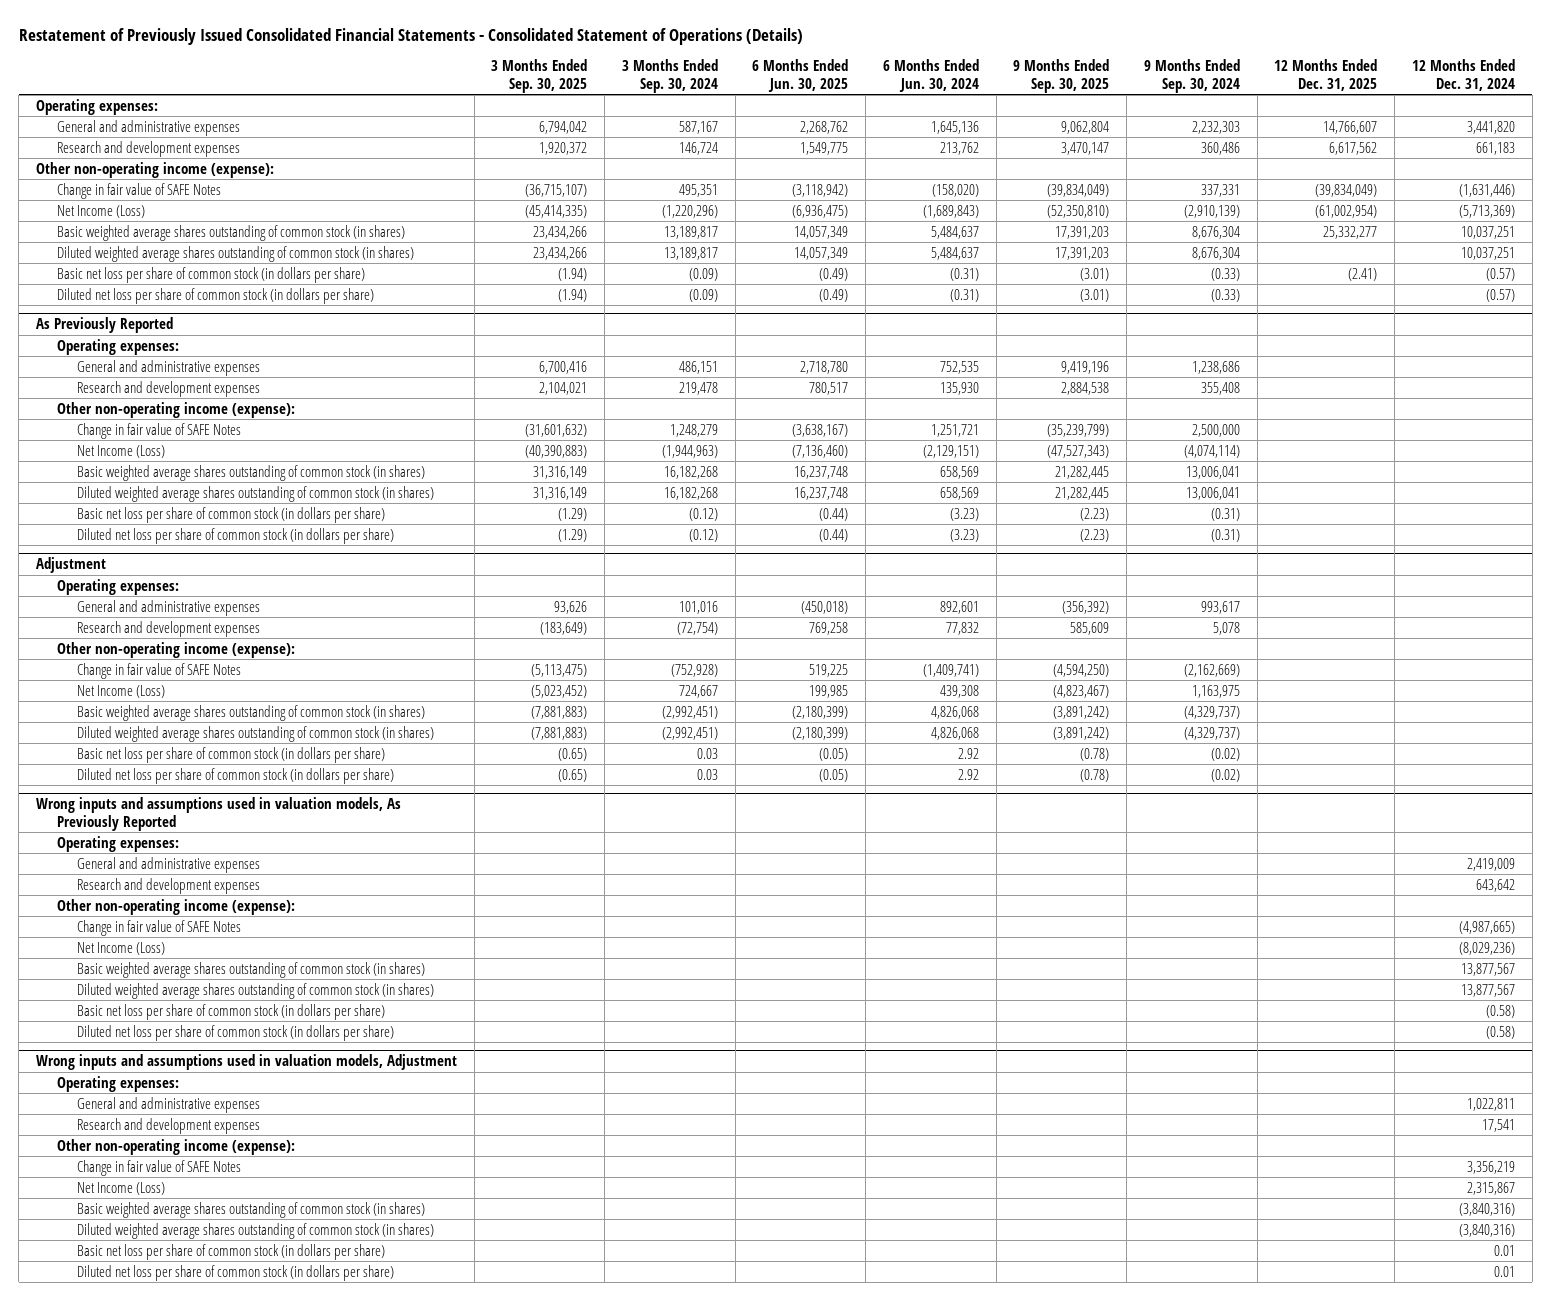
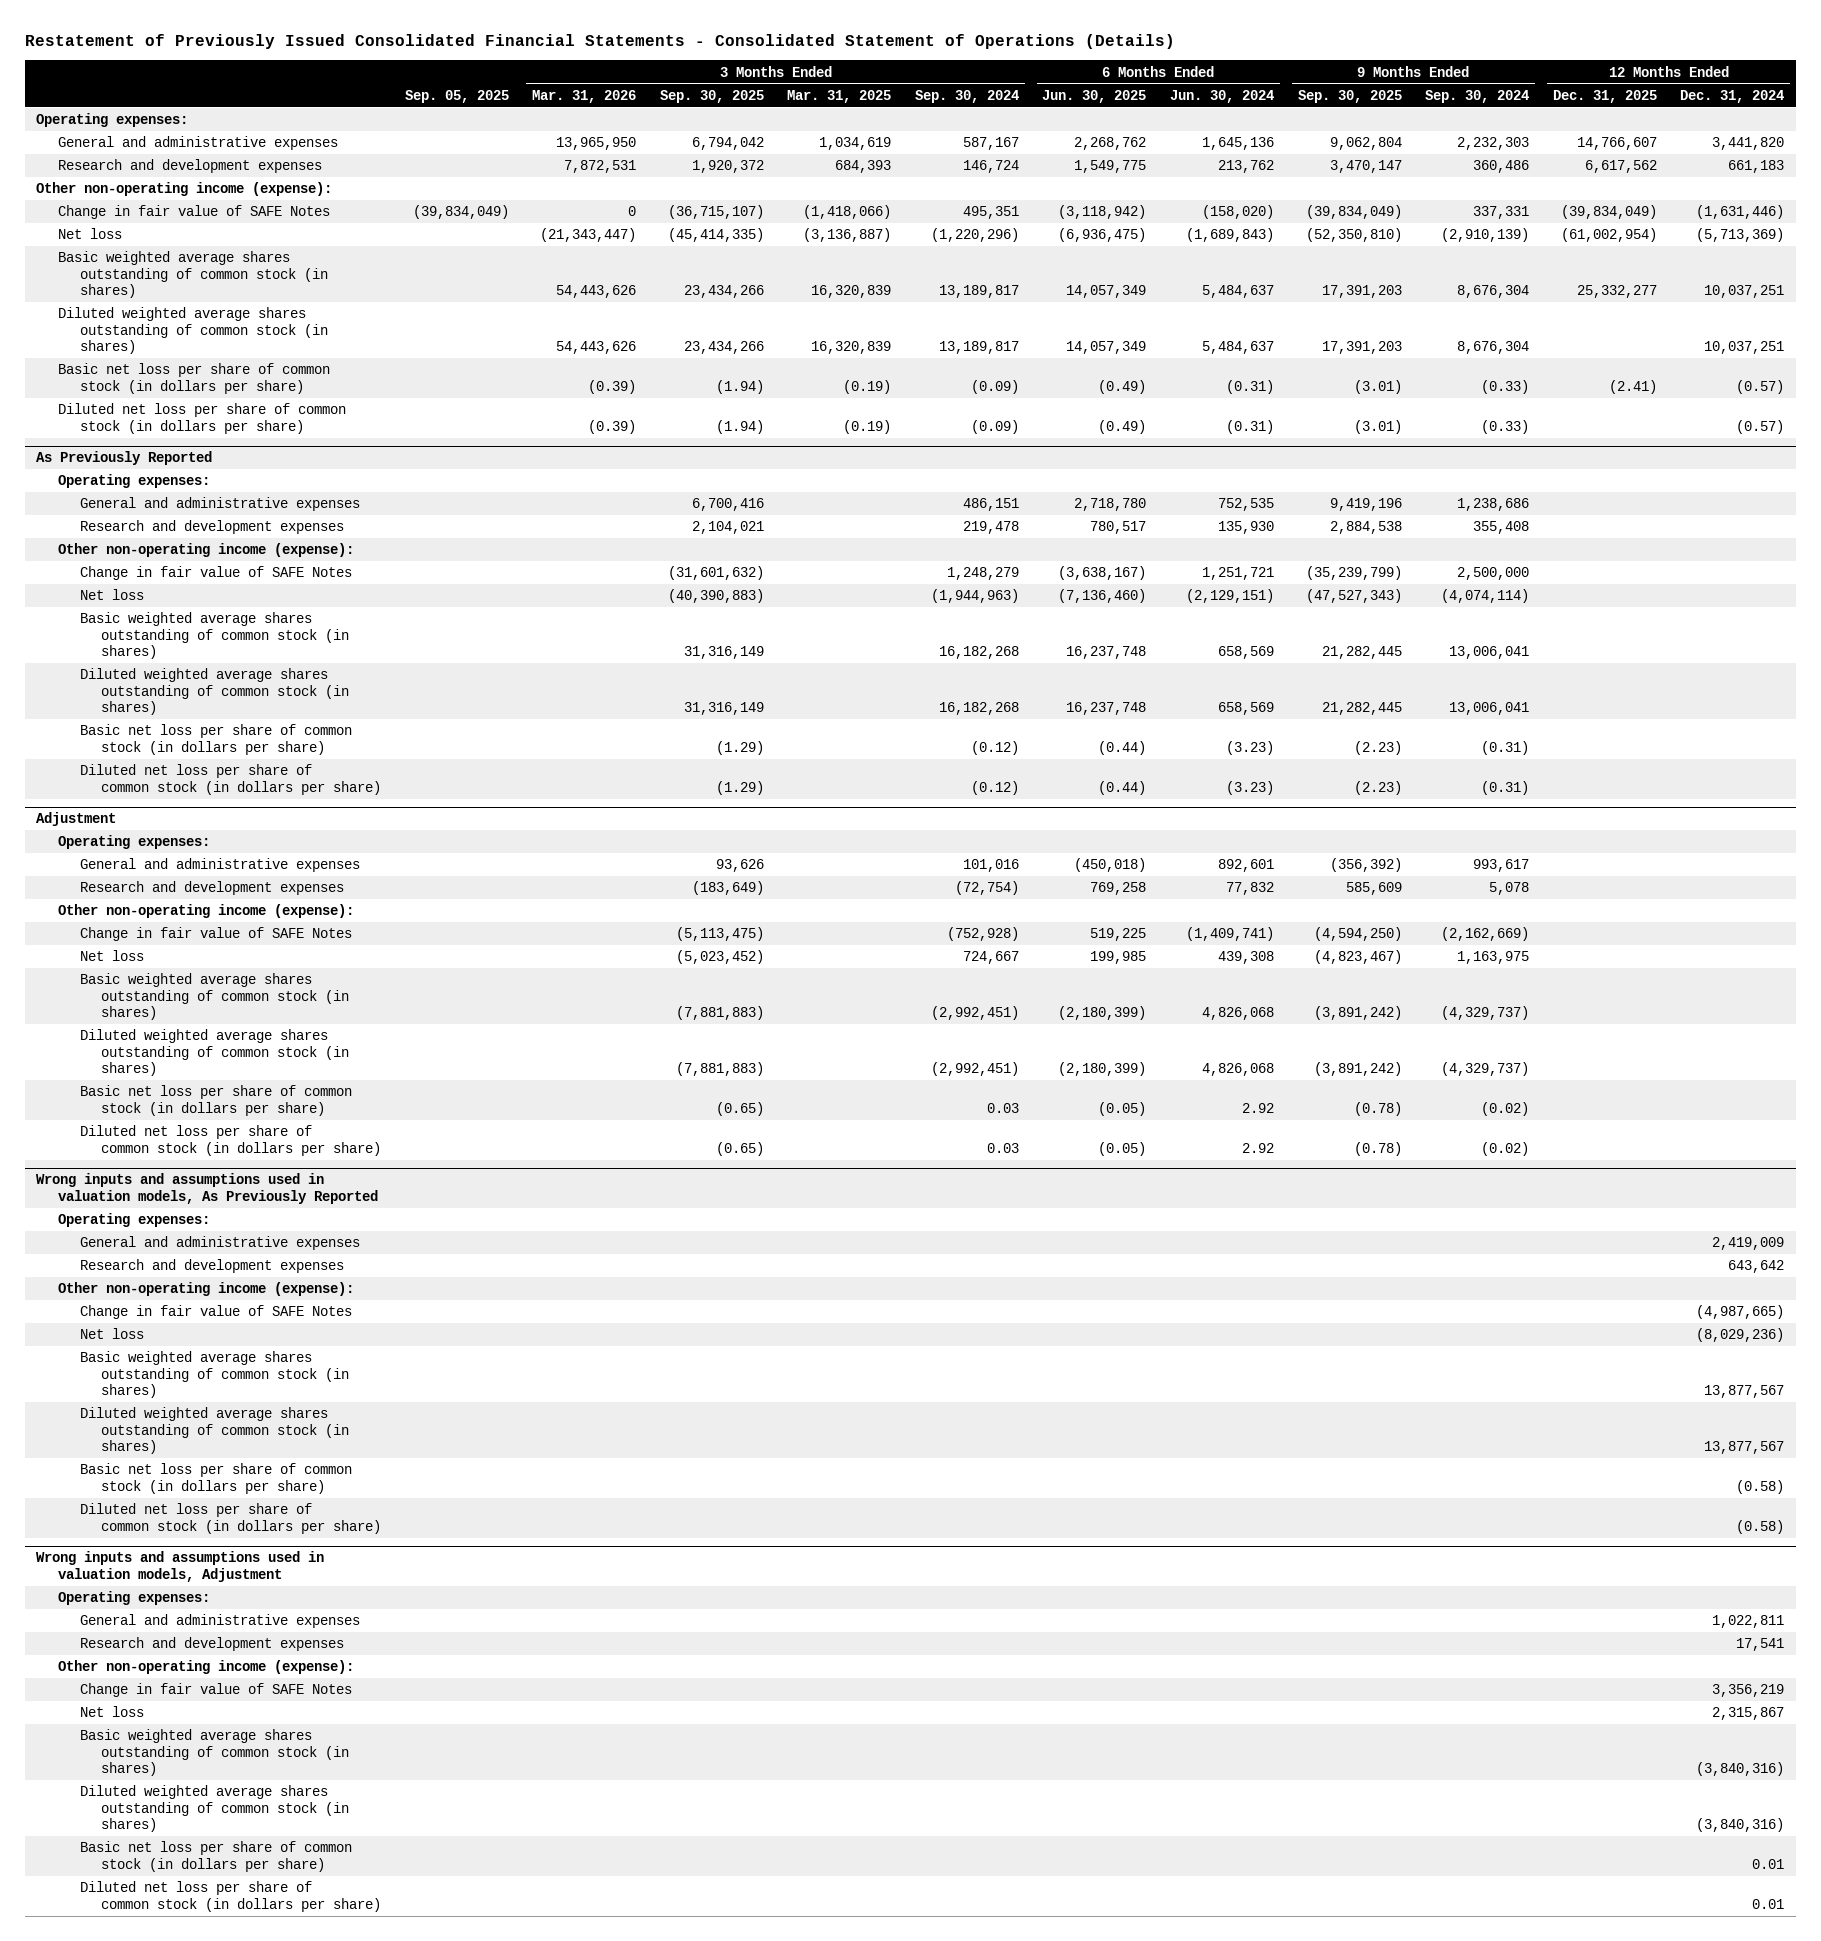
- | 3 Months Ended Sep. 30, 2025 | 3 Months Ended Sep. 30, 2024 | 6 Months Ended Jun. 30, 2025 | 6 Months Ended Jun. 30, 2024 | 9 Months Ended Sep. 30, 2025 | 9 Months Ended Sep. 30, 2024 | 12 Months Ended Dec. 31, 2025 | 12 Months Ended Dec. 31, 2024
+ | Sep. 05, 2025 | 3 Months Ended Mar. 31, 2026 | 3 Months Ended Sep. 30, 2025 | 3 Months Ended Mar. 31, 2025 | 3 Months Ended Sep. 30, 2024 | 6 Months Ended Jun. 30, 2025 | 6 Months Ended Jun. 30, 2024 | 9 Months Ended Sep. 30, 2025 | 9 Months Ended Sep. 30, 2024 | 12 Months Ended Dec. 31, 2025 | 12 Months Ended Dec. 31, 2024
- Net Income (Loss) | (45,414,335) | (1,220,296) | (6,936,475) | (1,689,843) | (52,350,810) | (2,910,139) | (61,002,954) | (5,713,369)
+ Net loss | | (21,343,447) | (45,414,335) | (3,136,887) | (1,220,296) | (6,936,475) | (1,689,843) | (52,350,810) | (2,910,139) | (61,002,954) | (5,713,369)
@ As Previously Reported
- Net Income (Loss) | (40,390,883) | (1,944,963) | (7,136,460) | (2,129,151) | (47,527,343) | (4,074,114) | |
+ Net loss | | | (40,390,883) | | (1,944,963) | (7,136,460) | (2,129,151) | (47,527,343) | (4,074,114) | |
@ Adjustment
- Net Income (Loss) | (5,023,452) | 724,667 | 199,985 | 439,308 | (4,823,467) | 1,163,975 | |
+ Net loss | | | (5,023,452) | | 724,667 | 199,985 | 439,308 | (4,823,467) | 1,163,975 | |
@ Wrong inputs and assumptions used in valuation models, As Previously Reported
- Net Income (Loss) | | | | | | | | (8,029,236)
+ Net loss | | | | | | | | | | | (8,029,236)
@ Wrong inputs and assumptions used in valuation models, Adjustment
- Net Income (Loss) | | | | | | | | 2,315,867
+ Net loss | | | | | | | | | | | 2,315,867

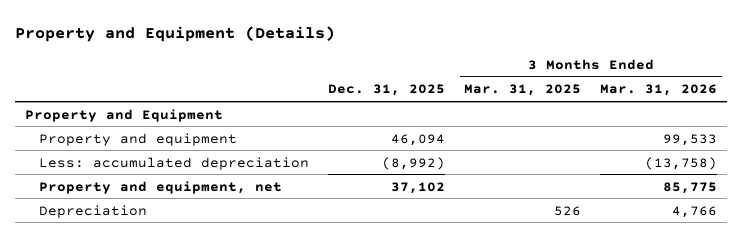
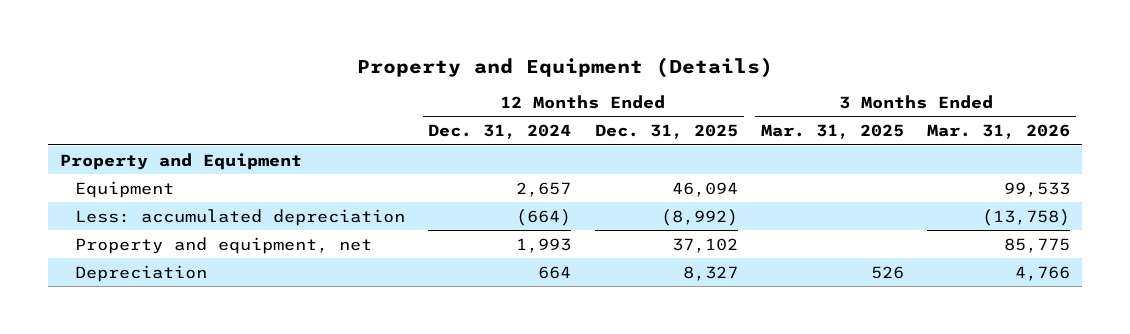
- | Dec. 31, 2025 | 3 Months Ended Mar. 31, 2025 | 3 Months Ended Mar. 31, 2026
+ | 12 Months Ended Dec. 31, 2024 | 12 Months Ended Dec. 31, 2025 | 3 Months Ended Mar. 31, 2025 | 3 Months Ended Mar. 31, 2026
- Property and equipment | 46,094 | | 99,533
+ Equipment | 2,657 | 46,094 | | 99,533

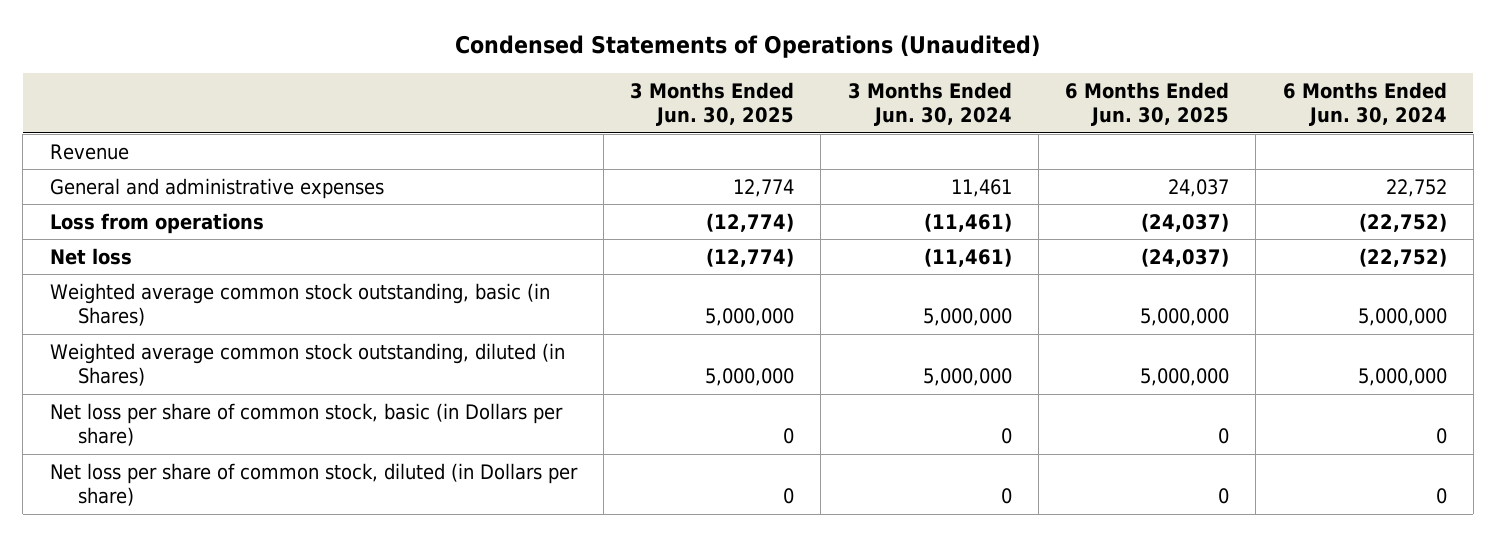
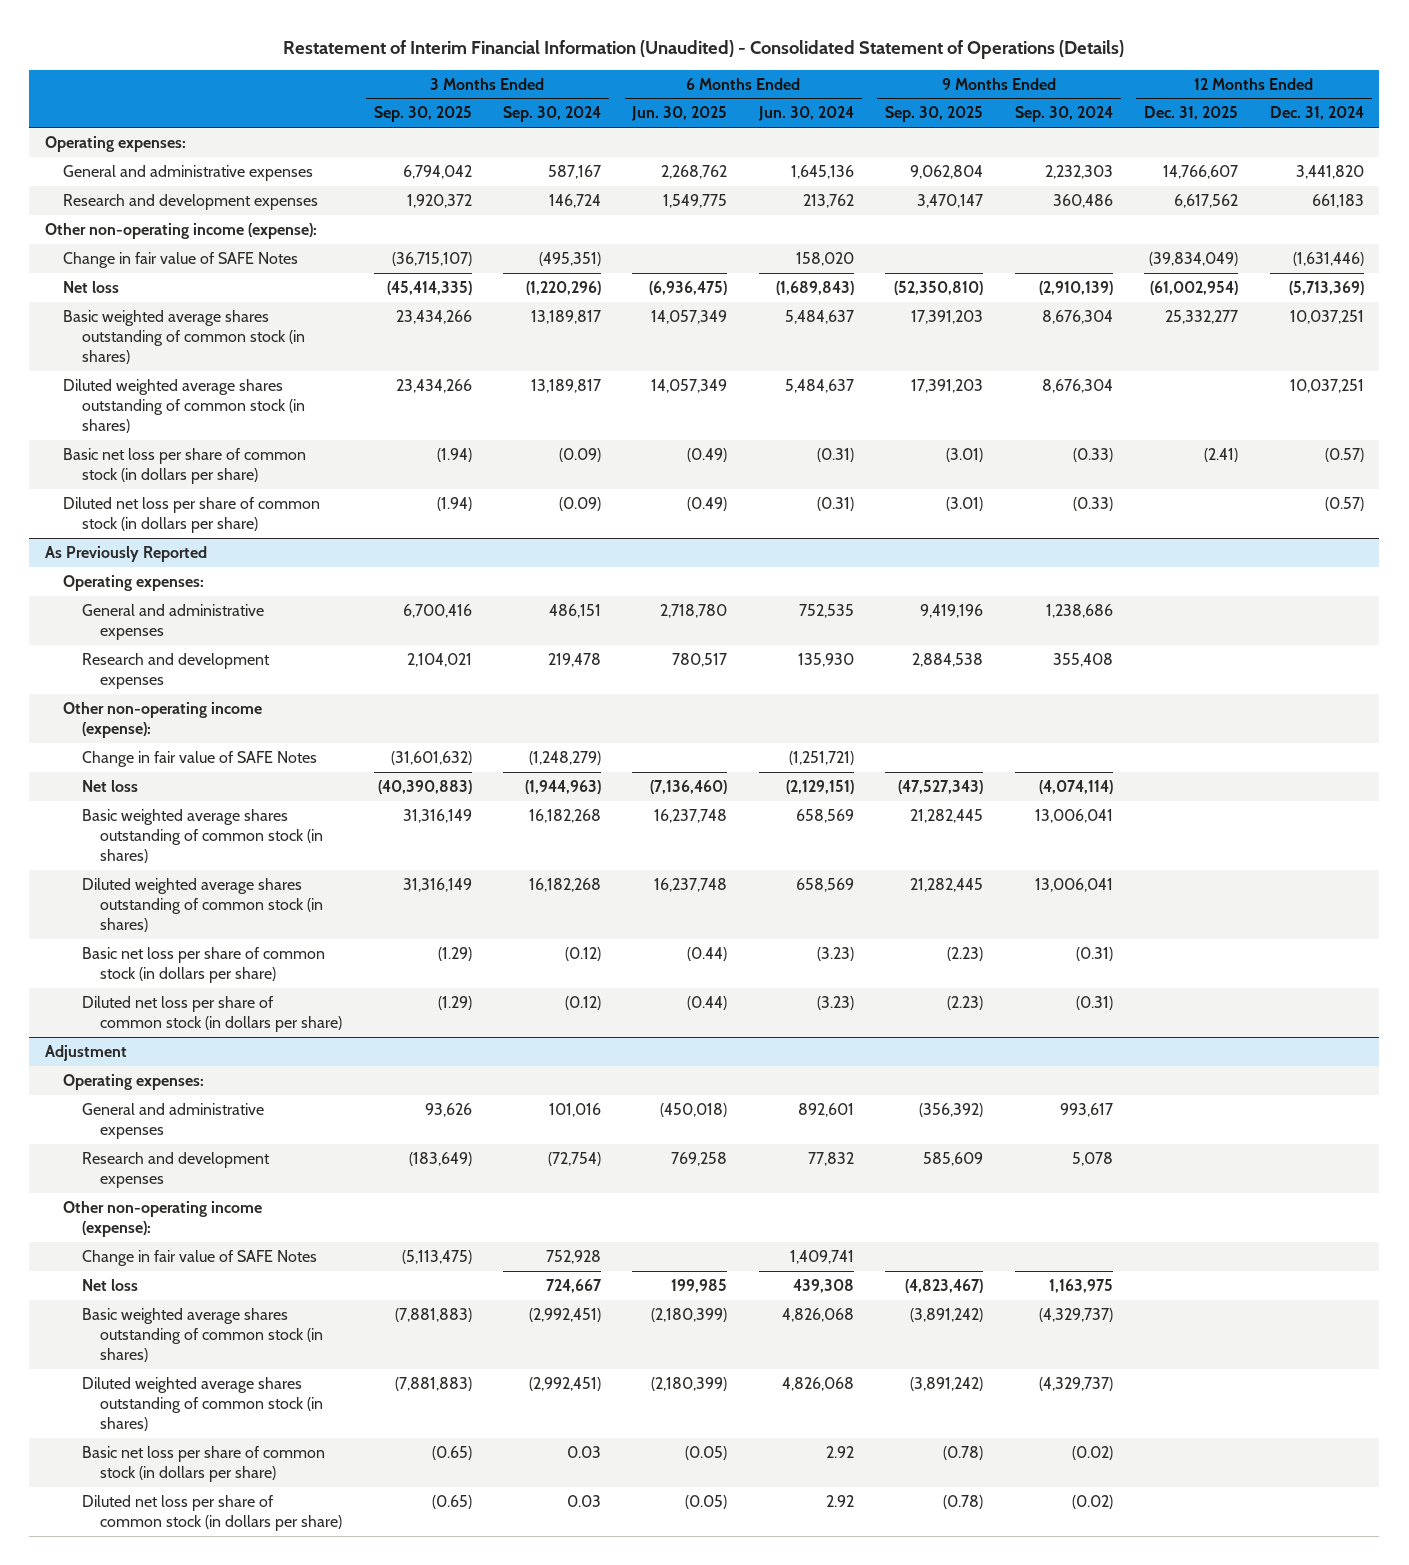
- Condensed Statements of Operations (Unaudited)
+ Restatement of Interim Financial Information (Unaudited) - Consolidated Statement of Operations (Details)
- | 3 Months Ended Jun. 30, 2025 | 3 Months Ended Jun. 30, 2024 | 6 Months Ended Jun. 30, 2025 | 6 Months Ended Jun. 30, 2024
+ | 3 Months Ended Sep. 30, 2025 | 3 Months Ended Sep. 30, 2024 | 6 Months Ended Jun. 30, 2025 | 6 Months Ended Jun. 30, 2024 | 9 Months Ended Sep. 30, 2025 | 9 Months Ended Sep. 30, 2024 | 12 Months Ended Dec. 31, 2025 | 12 Months Ended Dec. 31, 2024
- Revenue
- General and administrative expenses | 12,774 | 11,461 | 24,037 | 22,752
- Loss from operations | (12,774) | (11,461) | (24,037) | (22,752)
- Net loss | (12,774) | (11,461) | (24,037) | (22,752)
- Weighted average common stock outstanding, basic (in Shares) | 5,000,000 | 5,000,000 | 5,000,000 | 5,000,000
- Weighted average common stock outstanding, diluted (in Shares) | 5,000,000 | 5,000,000 | 5,000,000 | 5,000,000
- Net loss per share of common stock, basic (in Dollars per share) | 0 | 0 | 0 | 0
- Net loss per share of common stock, diluted (in Dollars per share) | 0 | 0 | 0 | 0
+ Operating expenses:
+ General and administrative expenses | 6,794,042 | 587,167 | 2,268,762 | 1,645,136 | 9,062,804 | 2,232,303 | 14,766,607 | 3,441,820
+ Research and development expenses | 1,920,372 | 146,724 | 1,549,775 | 213,762 | 3,470,147 | 360,486 | 6,617,562 | 661,183
+ Other non-operating income (expense):
+ Change in fair value of SAFE Notes | (36,715,107) | (495,351) | | 158,020 | | | (39,834,049) | (1,631,446)
+ Net loss | (45,414,335) | (1,220,296) | (6,936,475) | (1,689,843) | (52,350,810) | (2,910,139) | (61,002,954) | (5,713,369)
+ Basic weighted average shares outstanding of common stock (in shares) | 23,434,266 | 13,189,817 | 14,057,349 | 5,484,637 | 17,391,203 | 8,676,304 | 25,332,277 | 10,037,251
+ Diluted weighted average shares outstanding of common stock (in shares) | 23,434,266 | 13,189,817 | 14,057,349 | 5,484,637 | 17,391,203 | 8,676,304 | | 10,037,251
+ Basic net loss per share of common stock (in dollars per share) | (1.94) | (0.09) | (0.49) | (0.31) | (3.01) | (0.33) | (2.41) | (0.57)
+ Diluted net loss per share of common stock (in dollars per share) | (1.94) | (0.09) | (0.49) | (0.31) | (3.01) | (0.33) | | (0.57)
+ As Previously Reported
+ Operating expenses:
+ General and administrative expenses | 6,700,416 | 486,151 | 2,718,780 | 752,535 | 9,419,196 | 1,238,686 | |
+ Research and development expenses | 2,104,021 | 219,478 | 780,517 | 135,930 | 2,884,538 | 355,408 | |
+ Other non-operating income (expense):
+ Change in fair value of SAFE Notes | (31,601,632) | (1,248,279) | | (1,251,721) | | | |
+ Net loss | (40,390,883) | (1,944,963) | (7,136,460) | (2,129,151) | (47,527,343) | (4,074,114) | |
+ Basic weighted average shares outstanding of common stock (in shares) | 31,316,149 | 16,182,268 | 16,237,748 | 658,569 | 21,282,445 | 13,006,041 | |
+ Diluted weighted average shares outstanding of common stock (in shares) | 31,316,149 | 16,182,268 | 16,237,748 | 658,569 | 21,282,445 | 13,006,041 | |
+ Basic net loss per share of common stock (in dollars per share) | (1.29) | (0.12) | (0.44) | (3.23) | (2.23) | (0.31) | |
+ Diluted net loss per share of common stock (in dollars per share) | (1.29) | (0.12) | (0.44) | (3.23) | (2.23) | (0.31) | |
+ Adjustment
+ Operating expenses:
+ General and administrative expenses | 93,626 | 101,016 | (450,018) | 892,601 | (356,392) | 993,617 | |
+ Research and development expenses | (183,649) | (72,754) | 769,258 | 77,832 | 585,609 | 5,078 | |
+ Other non-operating income (expense):
+ Change in fair value of SAFE Notes | (5,113,475) | 752,928 | | 1,409,741 | | | |
+ Net loss | | 724,667 | 199,985 | 439,308 | (4,823,467) | 1,163,975 | |
+ Basic weighted average shares outstanding of common stock (in shares) | (7,881,883) | (2,992,451) | (2,180,399) | 4,826,068 | (3,891,242) | (4,329,737) | |
+ Diluted weighted average shares outstanding of common stock (in shares) | (7,881,883) | (2,992,451) | (2,180,399) | 4,826,068 | (3,891,242) | (4,329,737) | |
+ Basic net loss per share of common stock (in dollars per share) | (0.65) | 0.03 | (0.05) | 2.92 | (0.78) | (0.02) | |
+ Diluted net loss per share of common stock (in dollars per share) | (0.65) | 0.03 | (0.05) | 2.92 | (0.78) | (0.02) | |

